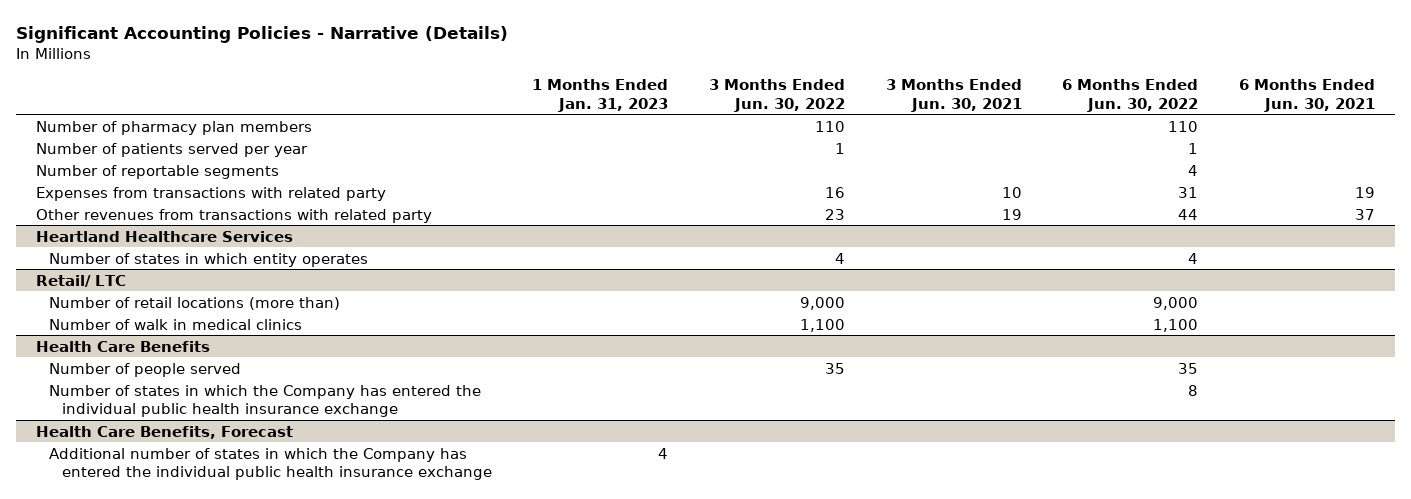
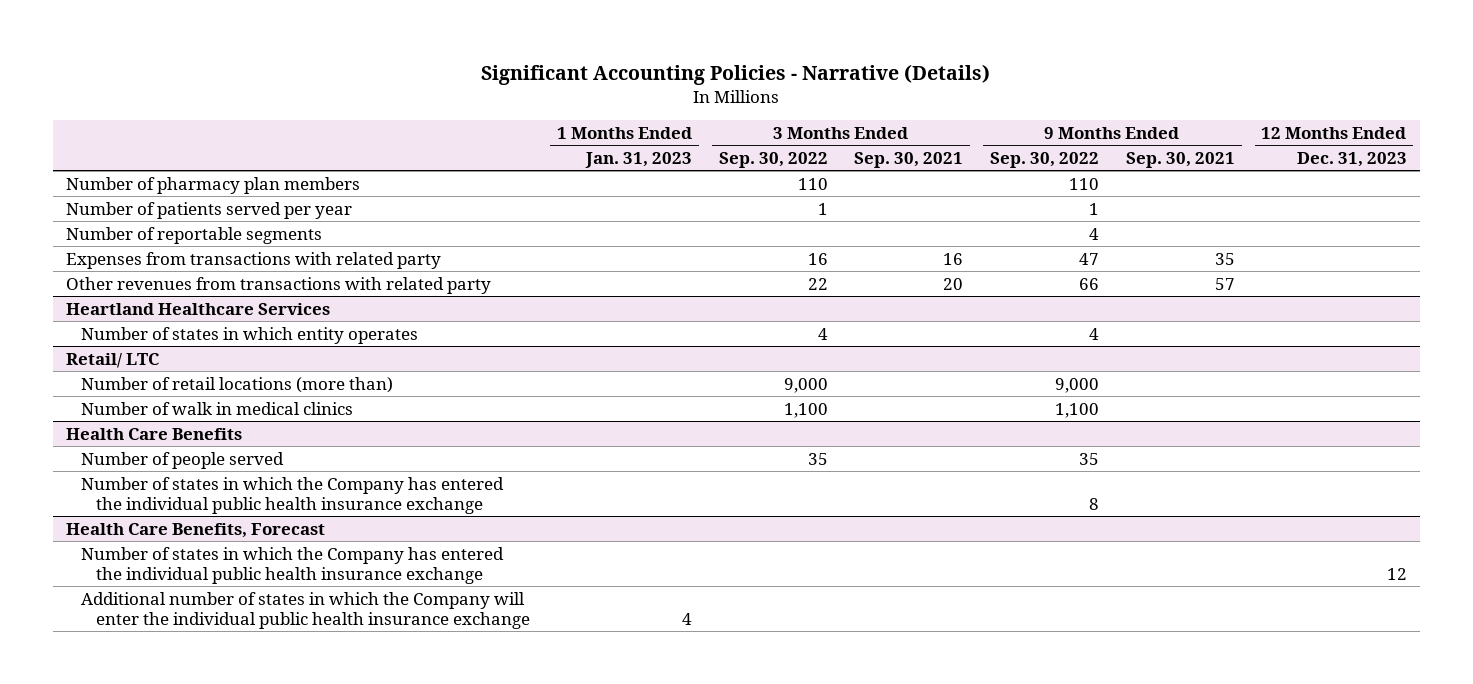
- | 1 Months Ended Jan. 31, 2023 | 3 Months Ended Jun. 30, 2022 | 3 Months Ended Jun. 30, 2021 | 6 Months Ended Jun. 30, 2022 | 6 Months Ended Jun. 30, 2021
+ | 1 Months Ended Jan. 31, 2023 | 3 Months Ended Sep. 30, 2022 | 3 Months Ended Sep. 30, 2021 | 9 Months Ended Sep. 30, 2022 | 9 Months Ended Sep. 30, 2021 | 12 Months Ended Dec. 31, 2023
@ Health Care Benefits, Forecast
- Additional number of states in which the Company has entered the individual public health insurance exchange | 4 | | | |
+ Number of states in which the Company has entered the individual public health insurance exchange | | | | | | 12
+ Additional number of states in which the Company will enter the individual public health insurance exchange | 4 | | | | |

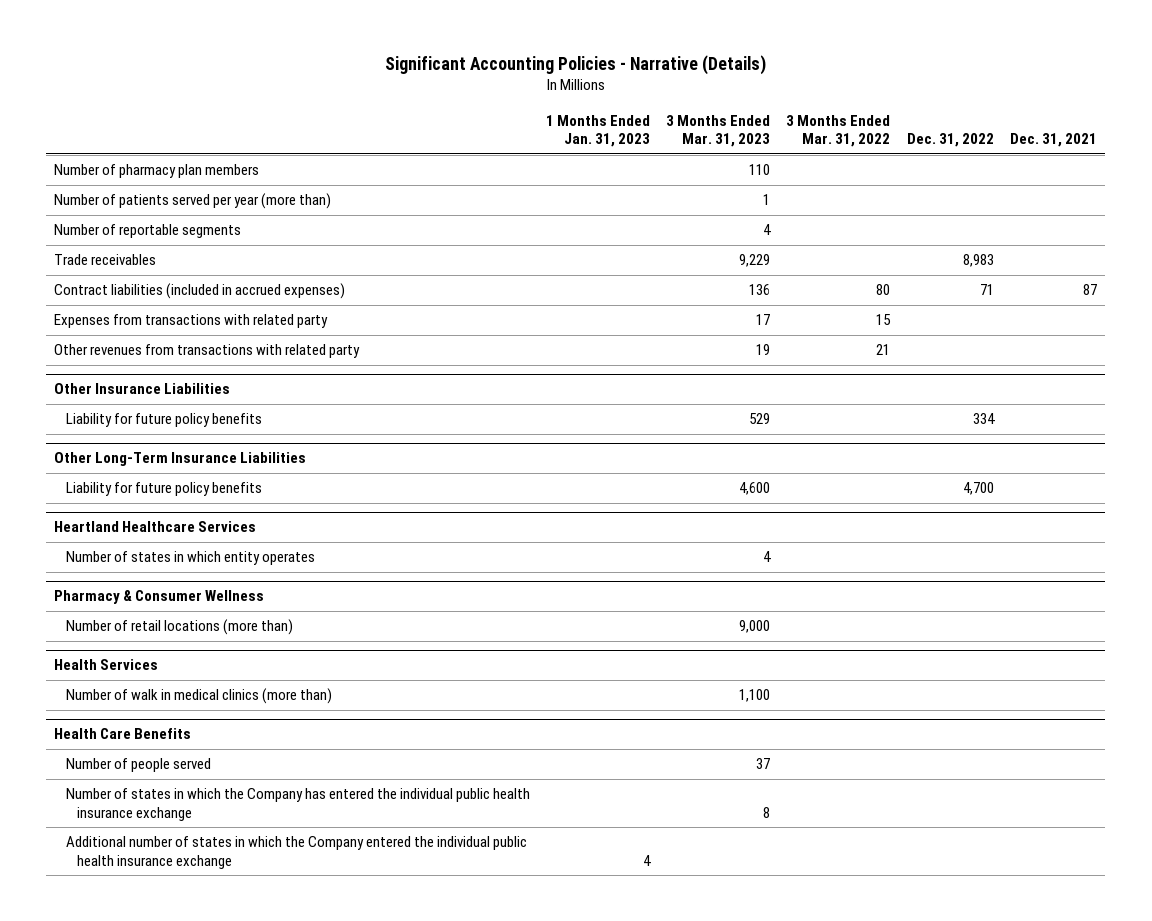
- | 1 Months Ended Jan. 31, 2023 | 3 Months Ended Sep. 30, 2022 | 3 Months Ended Sep. 30, 2021 | 9 Months Ended Sep. 30, 2022 | 9 Months Ended Sep. 30, 2021 | 12 Months Ended Dec. 31, 2023
+ | 1 Months Ended Jan. 31, 2023 | 3 Months Ended Mar. 31, 2023 | 3 Months Ended Mar. 31, 2022 | Dec. 31, 2022 | Dec. 31, 2021
- Number of patients served per year | | 1 | | 1 | |
+ Number of patients served per year (more than) | | 1 | | |
+ Trade receivables | | 9,229 | | 8,983 |
+ Contract liabilities (included in accrued expenses) | | 136 | 80 | 71 | 87
+ Other Insurance Liabilities
+ Liability for future policy benefits | | 529 | | 334 |
+ Other Long-Term Insurance Liabilities
+ Liability for future policy benefits | | 4,600 | | 4,700 |
- Retail/ LTC
- Number of retail locations (more than) | | 9,000 | | 9,000 | |
- Number of walk in medical clinics | | 1,100 | | 1,100 | |
+ Pharmacy & Consumer Wellness
+ Number of retail locations (more than) | | 9,000 | | |
+ Health Services
+ Number of walk in medical clinics (more than) | | 1,100 | | |
- Health Care Benefits, Forecast
- Number of states in which the Company has entered the individual public health insurance exchange | | | | | | 12
- Additional number of states in which the Company will enter the individual public health insurance exchange | 4 | | | | |
@ Health Care Benefits
+ Additional number of states in which the Company entered the individual public health insurance exchange | 4 | | | |

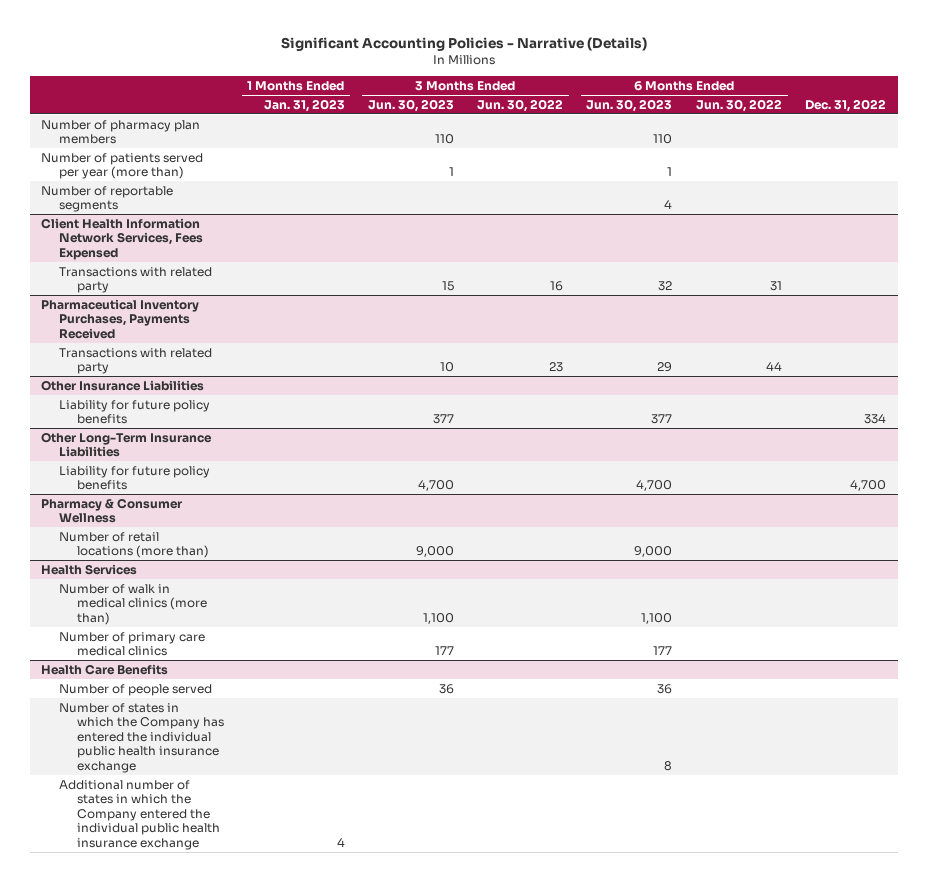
- | 1 Months Ended Jan. 31, 2023 | 3 Months Ended Mar. 31, 2023 | 3 Months Ended Mar. 31, 2022 | Dec. 31, 2022 | Dec. 31, 2021
+ | 1 Months Ended Jan. 31, 2023 | 3 Months Ended Jun. 30, 2023 | 3 Months Ended Jun. 30, 2022 | 6 Months Ended Jun. 30, 2023 | 6 Months Ended Jun. 30, 2022 | Dec. 31, 2022
- Trade receivables | | 9,229 | | 8,983 |
- Contract liabilities (included in accrued expenses) | | 136 | 80 | 71 | 87
- Expenses from transactions with related party | | 17 | 15 | |
- Other revenues from transactions with related party | | 19 | 21 | |
+ Client Health Information Network Services, Fees Expensed
+ Transactions with related party | | 15 | 16 | 32 | 31 |
+ Pharmaceutical Inventory Purchases, Payments Received
+ Transactions with related party | | 10 | 23 | 29 | 44 |
- Heartland Healthcare Services
- Number of states in which entity operates | | 4 | | |
@ Health Services
+ Number of primary care medical clinics | | 177 | | 177 | |

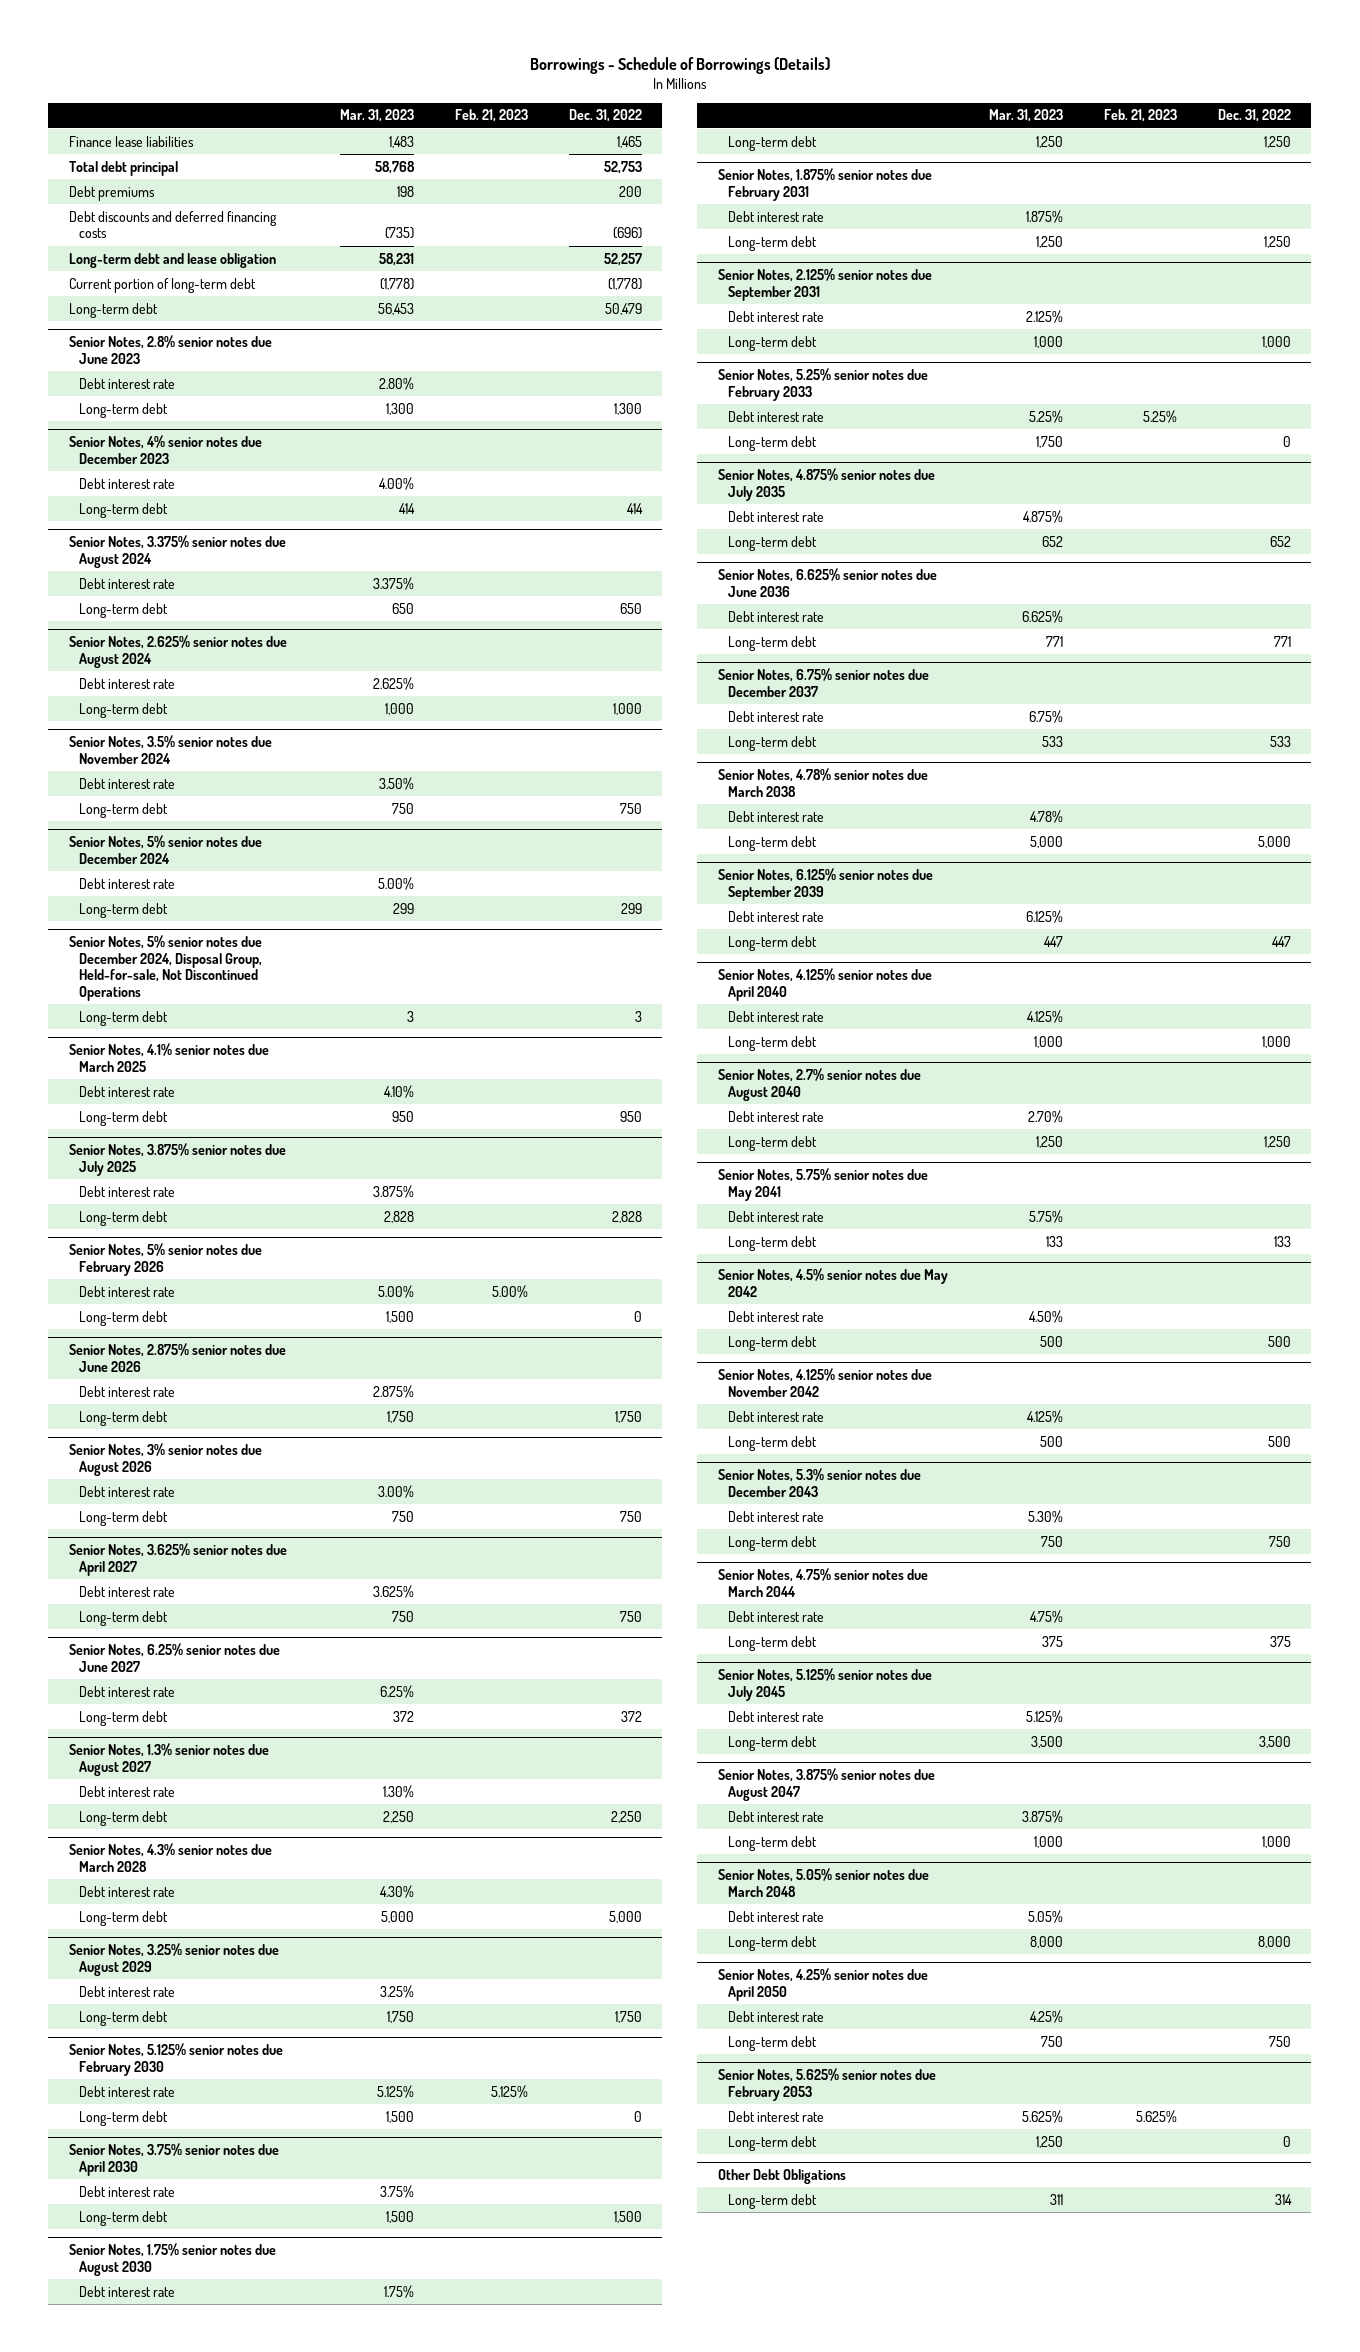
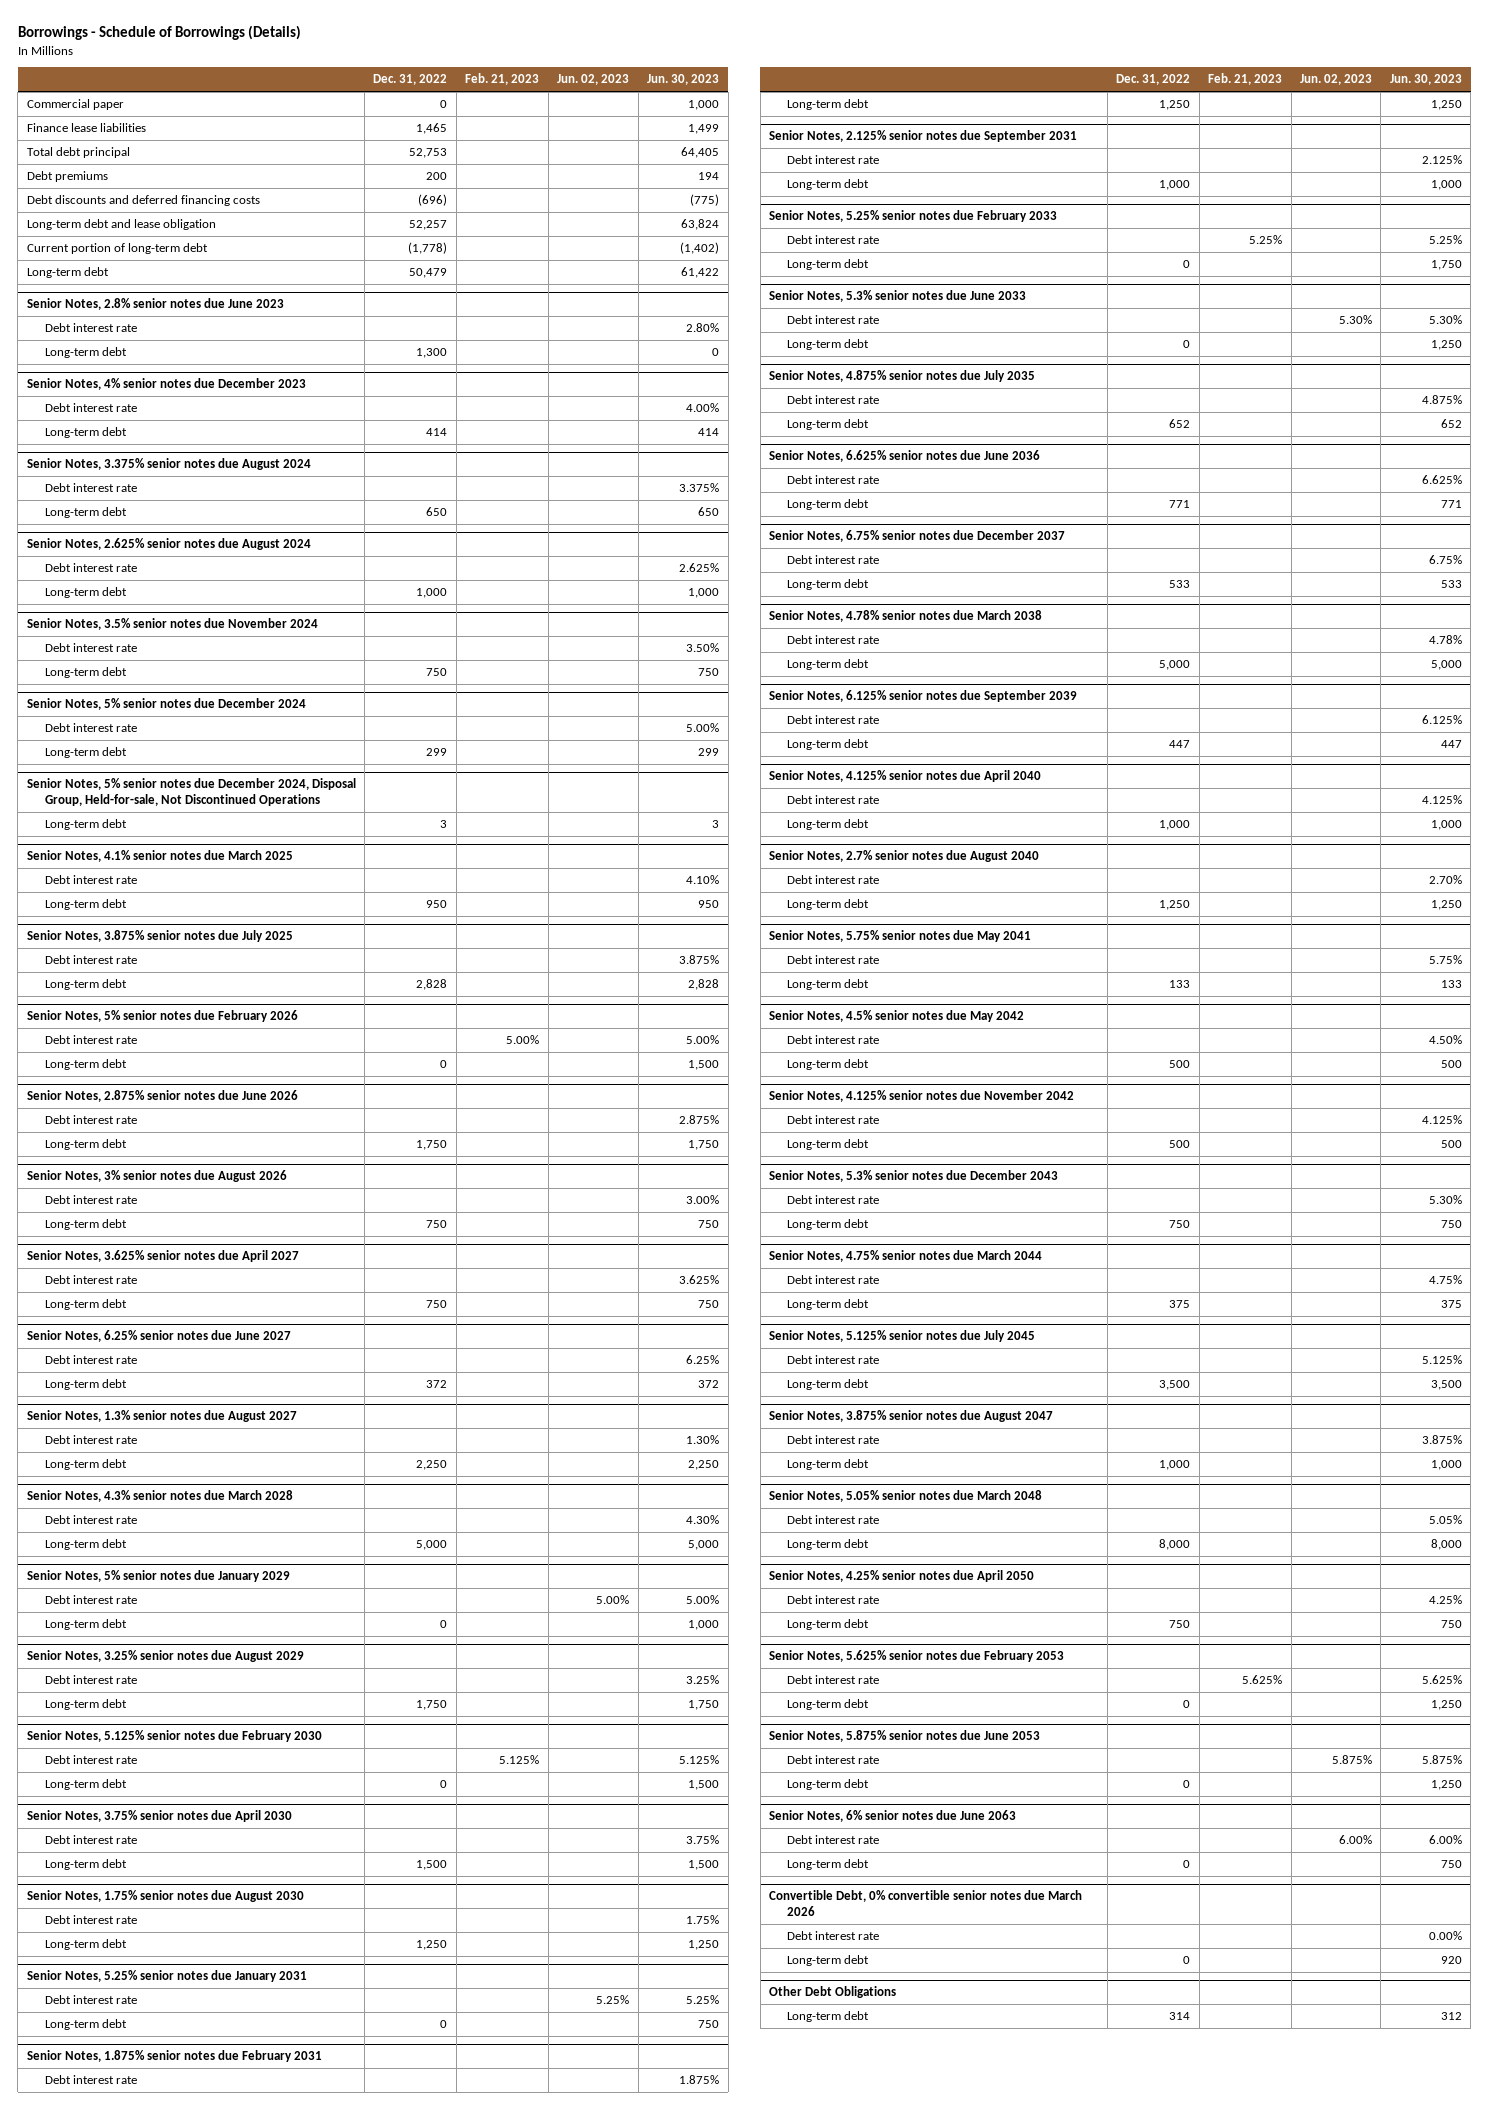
- | Mar. 31, 2023 | Feb. 21, 2023 | Dec. 31, 2022
+ | Dec. 31, 2022 | Feb. 21, 2023 | Jun. 02, 2023 | Jun. 30, 2023
+ Commercial paper | 0 | | | 1,000
+ Senior Notes, 5% senior notes due January 2029
+ Debt interest rate | | | 5.00% | 5.00%
+ Long-term debt | 0 | | | 1,000
+ Senior Notes, 5.25% senior notes due January 2031
+ Debt interest rate | | | 5.25% | 5.25%
+ Long-term debt | 0 | | | 750
+ Senior Notes, 5.3% senior notes due June 2033
+ Debt interest rate | | | 5.30% | 5.30%
+ Long-term debt | 0 | | | 1,250
+ Senior Notes, 5.875% senior notes due June 2053
+ Debt interest rate | | | 5.875% | 5.875%
+ Long-term debt | 0 | | | 1,250
+ Senior Notes, 6% senior notes due June 2063
+ Debt interest rate | | | 6.00% | 6.00%
+ Long-term debt | 0 | | | 750
+ Convertible Debt, 0% convertible senior notes due March 2026
+ Debt interest rate | | | | 0.00%
+ Long-term debt | 0 | | | 920

